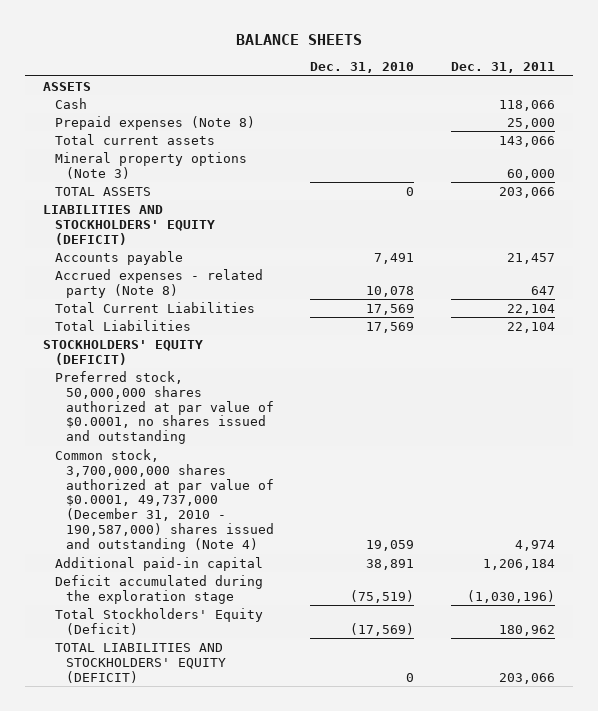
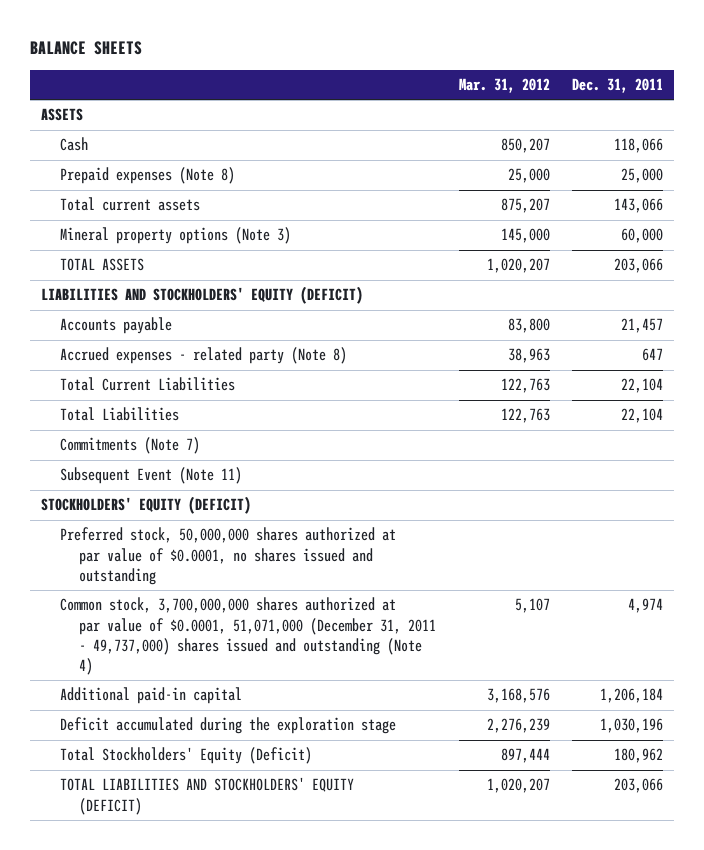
- | Dec. 31, 2010 | Dec. 31, 2011
+ | Mar. 31, 2012 | Dec. 31, 2011
+ Commitments (Note 7)
+ Subsequent Event (Note 11)
- Common stock, 3,700,000,000 shares authorized at par value of $0.0001, 49,737,000 (December 31, 2010 - 190,587,000) shares issued and outstanding (Note 4) | 19,059 | 4,974
+ Common stock, 3,700,000,000 shares authorized at par value of $0.0001, 51,071,000 (December 31, 2011 - 49,737,000) shares issued and outstanding (Note 4) | 5,107 | 4,974
- Deficit accumulated during the exploration stage | (75,519) | (1,030,196)
+ Deficit accumulated during the exploration stage | 2,276,239 | 1,030,196

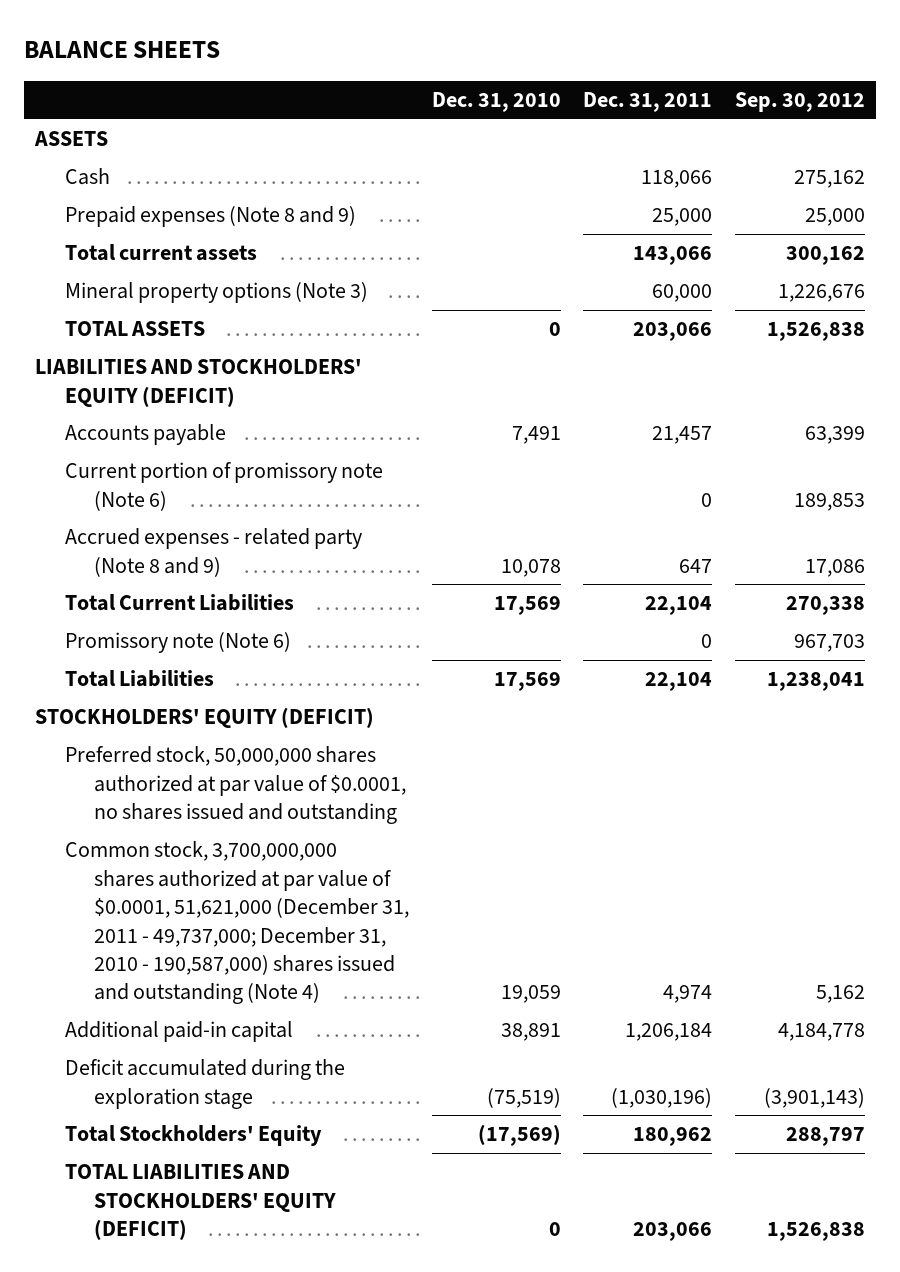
- | Mar. 31, 2012 | Dec. 31, 2011
+ | Dec. 31, 2010 | Dec. 31, 2011 | Sep. 30, 2012
- Prepaid expenses (Note 8) | 25,000 | 25,000
+ Prepaid expenses (Note 8 and 9) | | 25,000 | 25,000
- Accrued expenses - related party (Note 8) | 38,963 | 647
+ Current portion of promissory note (Note 6) | | 0 | 189,853
+ Accrued expenses - related party (Note 8 and 9) | 10,078 | 647 | 17,086
+ Promissory note (Note 6) | | 0 | 967,703
- Commitments (Note 7)
- Subsequent Event (Note 11)
- Common stock, 3,700,000,000 shares authorized at par value of $0.0001, 51,071,000 (December 31, 2011 - 49,737,000) shares issued and outstanding (Note 4) | 5,107 | 4,974
+ Common stock, 3,700,000,000 shares authorized at par value of $0.0001, 51,621,000 (December 31, 2011 - 49,737,000; December 31, 2010 - 190,587,000) shares issued and outstanding (Note 4) | 19,059 | 4,974 | 5,162
- Deficit accumulated during the exploration stage | 2,276,239 | 1,030,196
- Total Stockholders' Equity (Deficit) | 897,444 | 180,962
+ Deficit accumulated during the exploration stage | (75,519) | (1,030,196) | (3,901,143)
+ Total Stockholders' Equity | (17,569) | 180,962 | 288,797

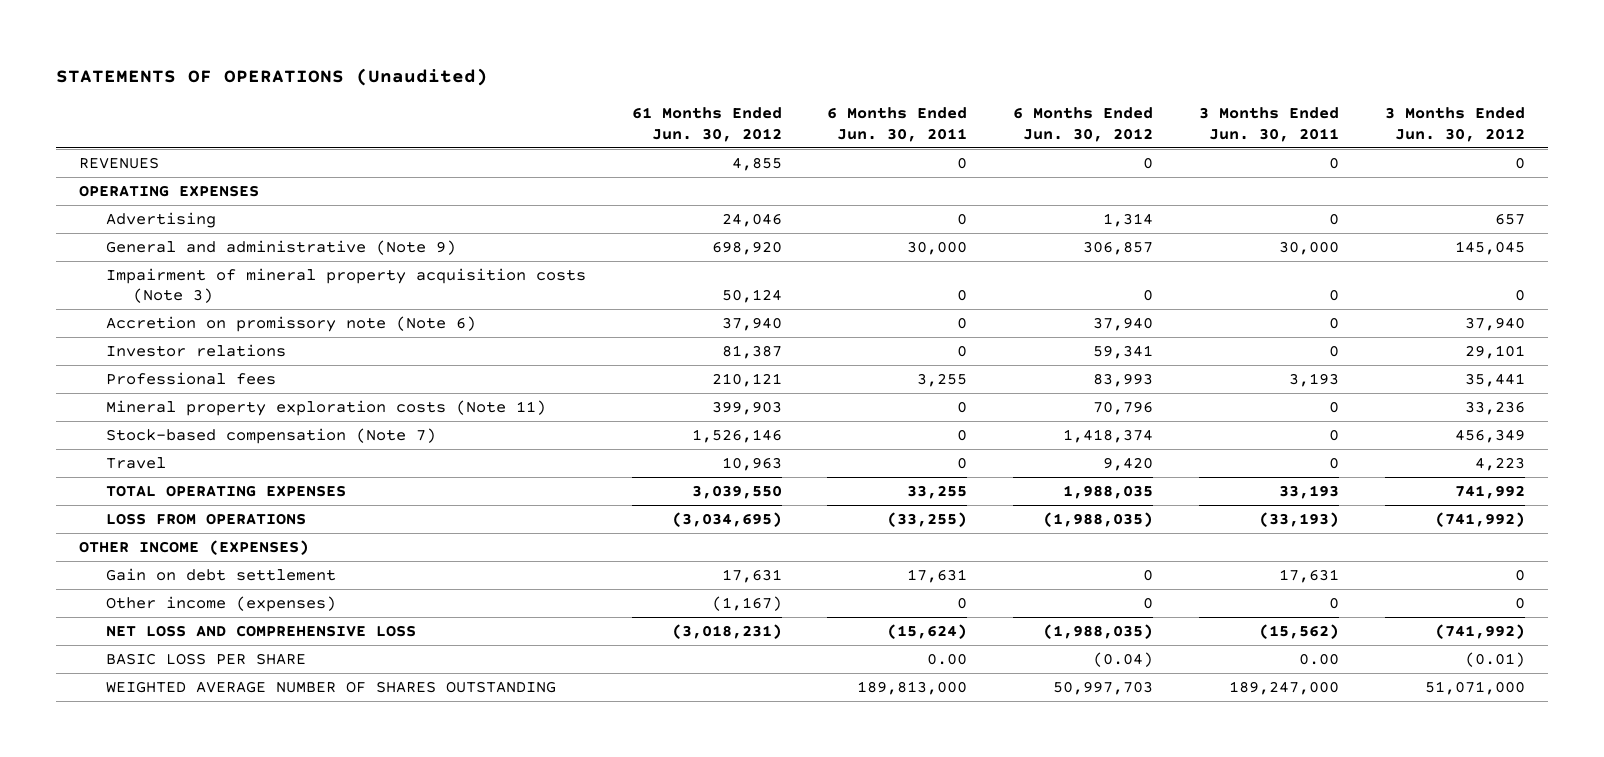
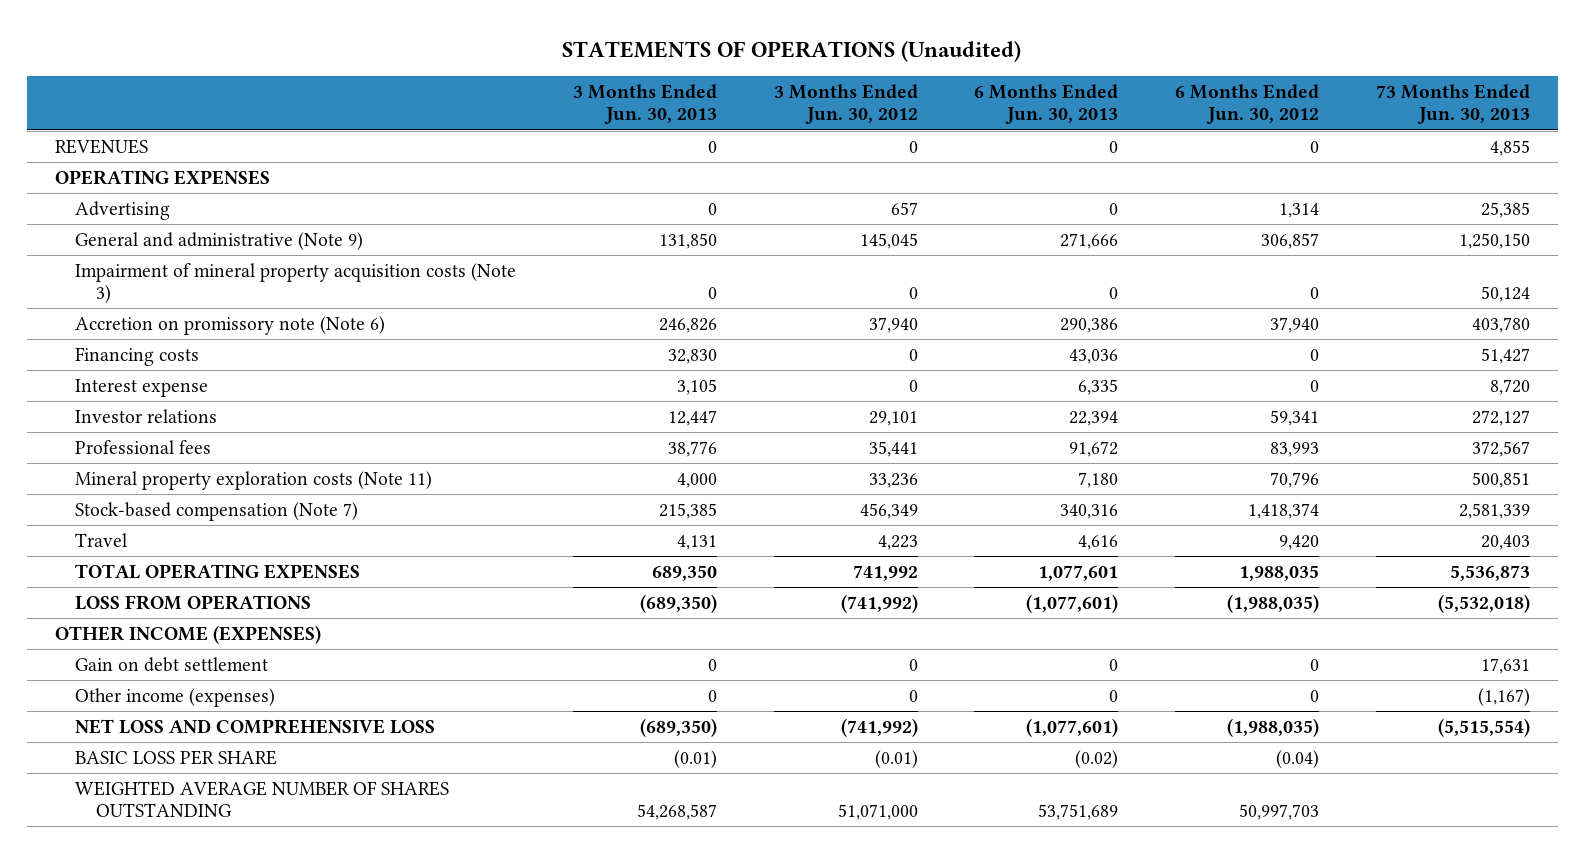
- | 61 Months Ended Jun. 30, 2012 | 6 Months Ended Jun. 30, 2011 | 6 Months Ended Jun. 30, 2012 | 3 Months Ended Jun. 30, 2011 | 3 Months Ended Jun. 30, 2012
+ | 3 Months Ended Jun. 30, 2013 | 3 Months Ended Jun. 30, 2012 | 6 Months Ended Jun. 30, 2013 | 6 Months Ended Jun. 30, 2012 | 73 Months Ended Jun. 30, 2013
+ Financing costs | 32,830 | 0 | 43,036 | 0 | 51,427
+ Interest expense | 3,105 | 0 | 6,335 | 0 | 8,720

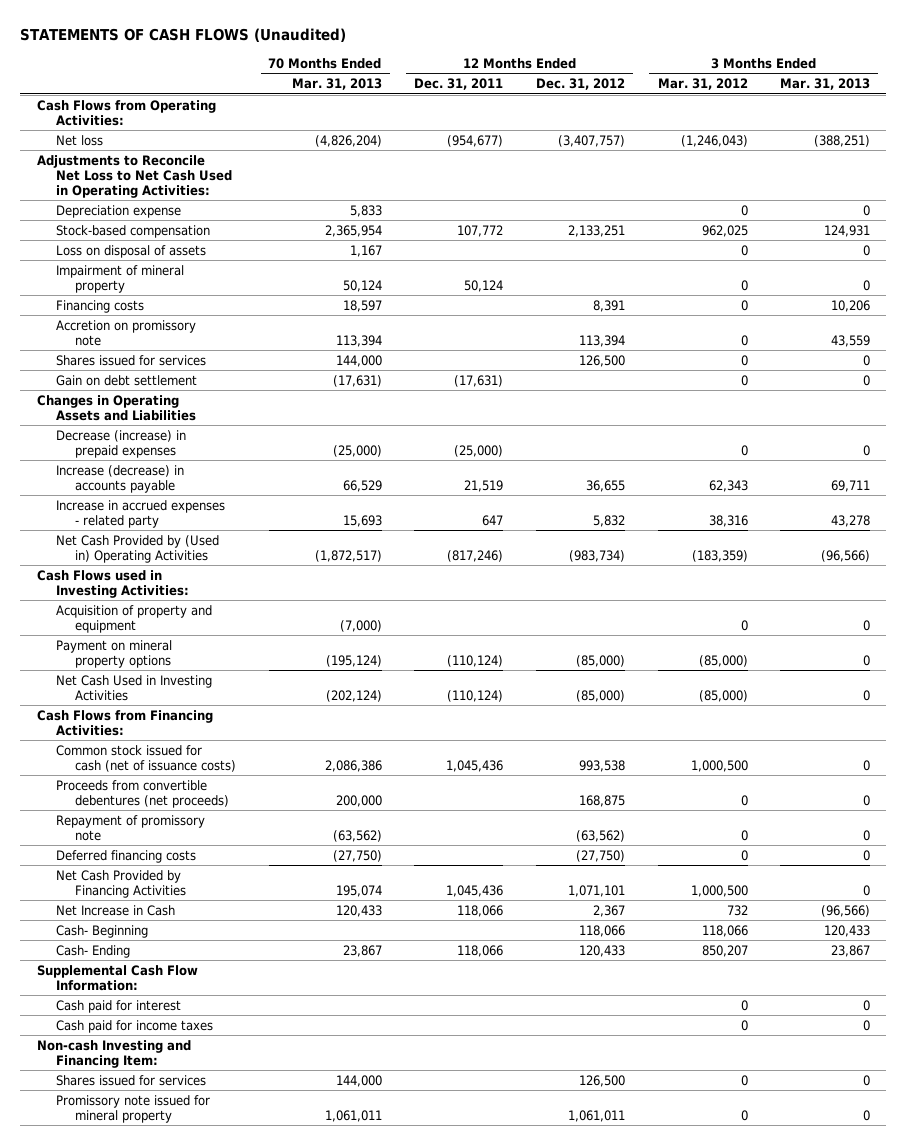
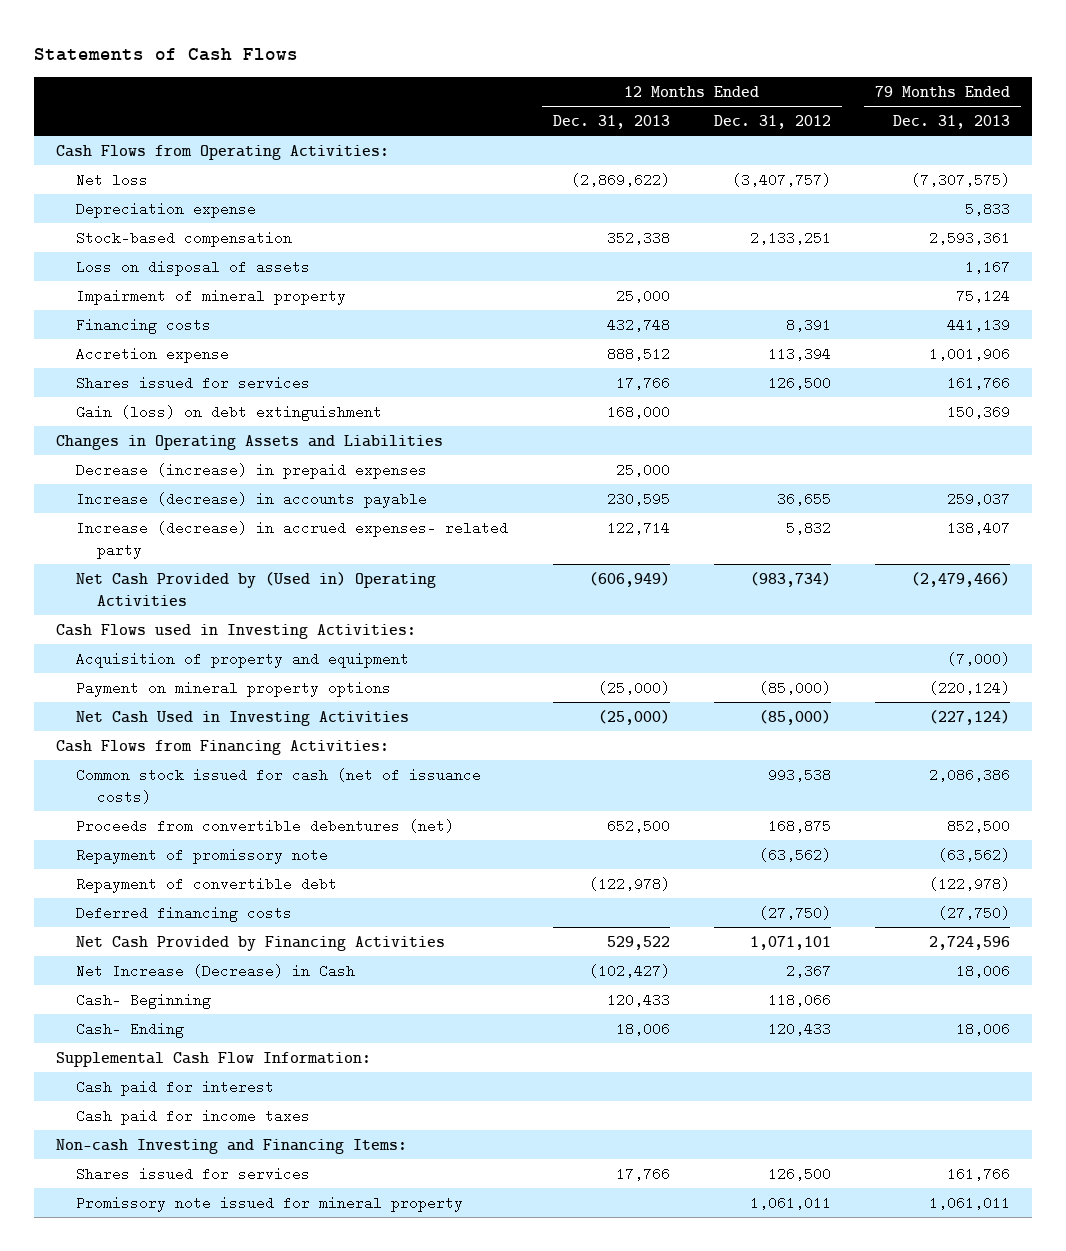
- STATEMENTS OF CASH FLOWS (Unaudited)
+ Statements of Cash Flows
- | 70 Months Ended Mar. 31, 2013 | 12 Months Ended Dec. 31, 2011 | 12 Months Ended Dec. 31, 2012 | 3 Months Ended Mar. 31, 2012 | 3 Months Ended Mar. 31, 2013
+ | 12 Months Ended Dec. 31, 2013 | 12 Months Ended Dec. 31, 2012 | 79 Months Ended Dec. 31, 2013
- Adjustments to Reconcile Net Loss to Net Cash Used in Operating Activities:
- Accretion on promissory note | 113,394 | | 113,394 | 0 | 43,559
+ Accretion expense | 888,512 | 113,394 | 1,001,906
- Gain on debt settlement | (17,631) | (17,631) | | 0 | 0
+ Gain (loss) on debt extinguishment | 168,000 | | 150,369
- Increase in accrued expenses - related party | 15,693 | 647 | 5,832 | 38,316 | 43,278
+ Increase (decrease) in accrued expenses- related party | 122,714 | 5,832 | 138,407
- Proceeds from convertible debentures (net proceeds) | 200,000 | | 168,875 | 0 | 0
+ Proceeds from convertible debentures (net) | 652,500 | 168,875 | 852,500
+ Repayment of convertible debt | (122,978) | | (122,978)
- Net Increase in Cash | 120,433 | 118,066 | 2,367 | 732 | (96,566)
+ Net Increase (Decrease) in Cash | (102,427) | 2,367 | 18,006
- Non-cash Investing and Financing Item:
+ Non-cash Investing and Financing Items:

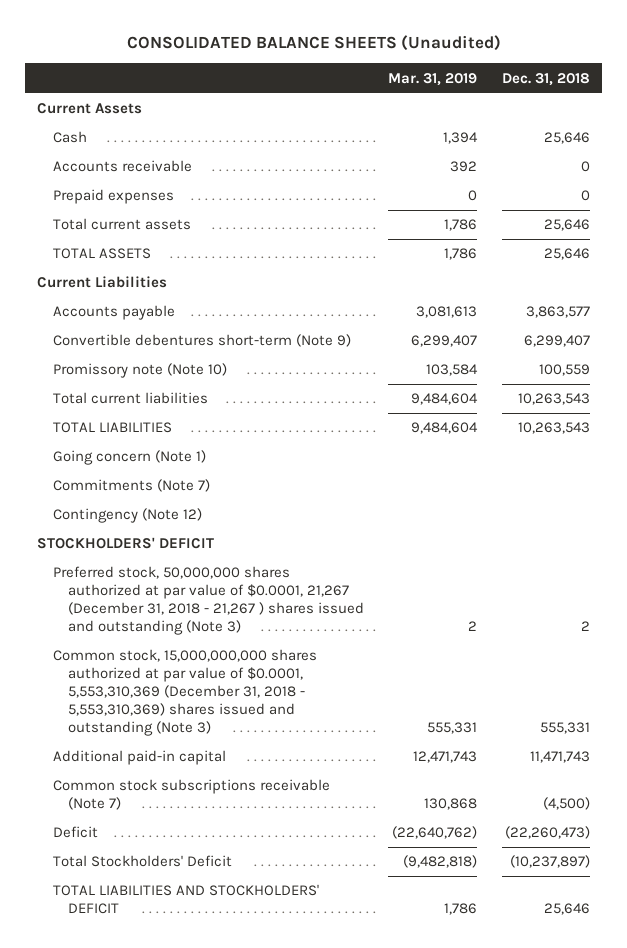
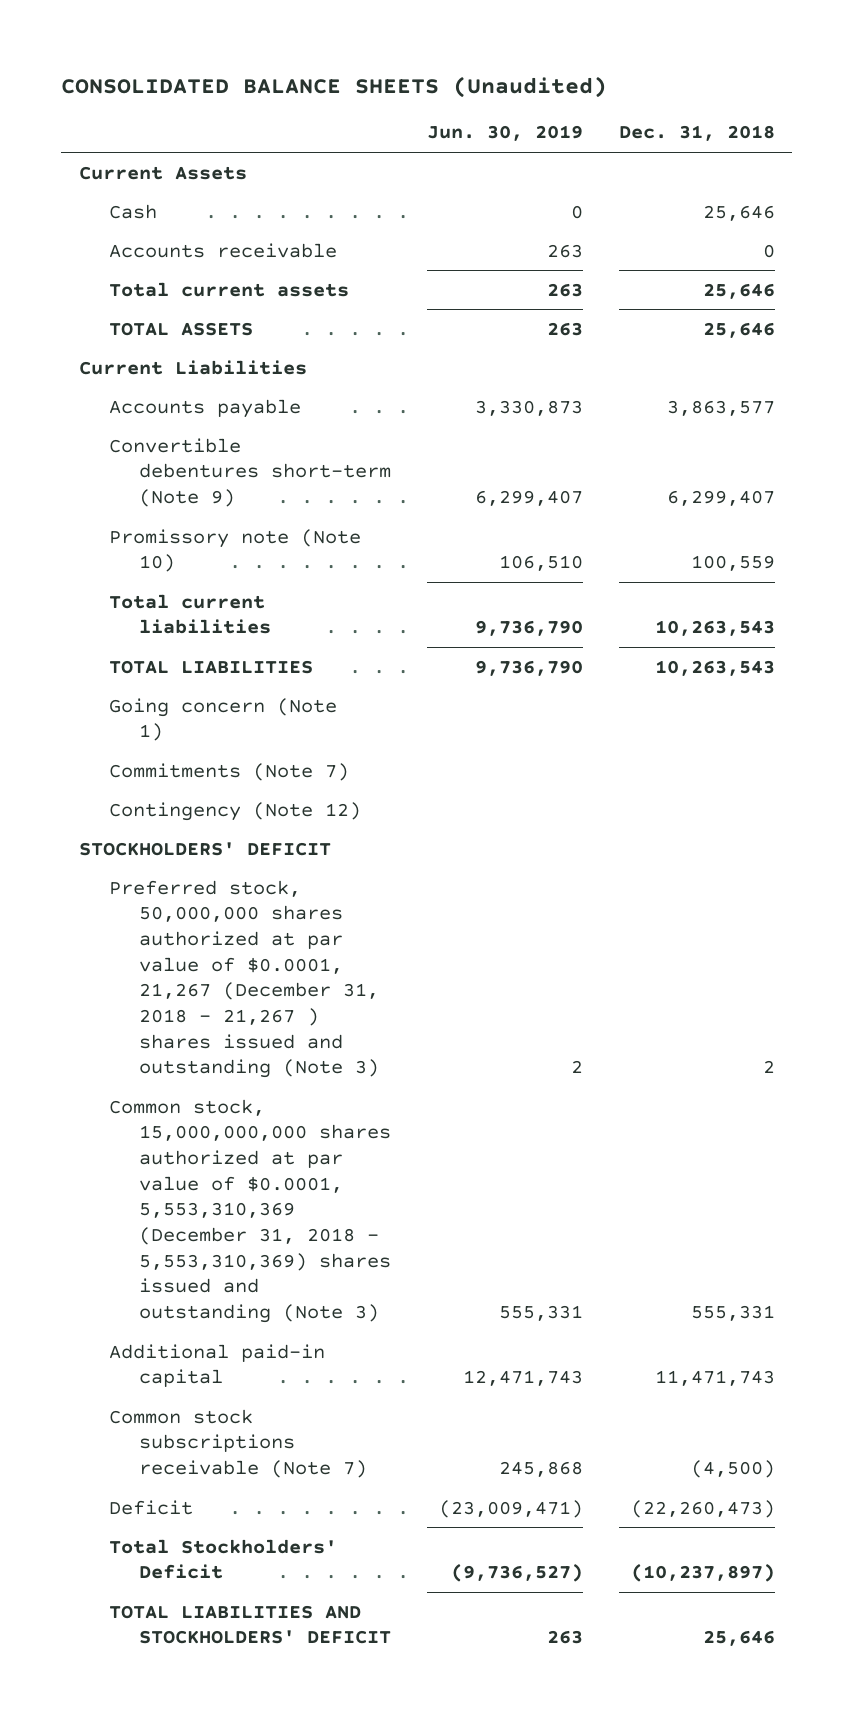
- | Mar. 31, 2019 | Dec. 31, 2018
+ | Jun. 30, 2019 | Dec. 31, 2018
- Prepaid expenses | 0 | 0

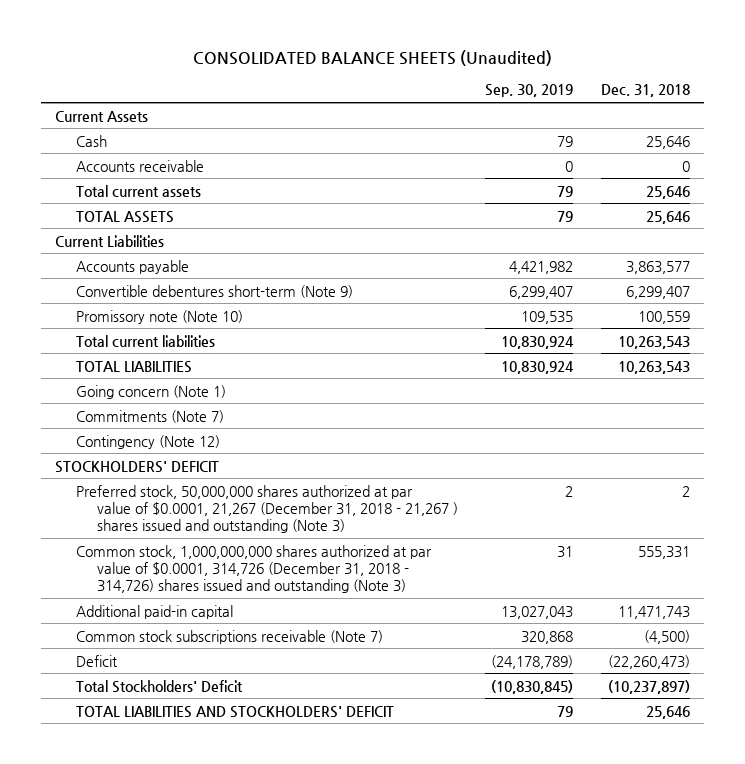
- | Jun. 30, 2019 | Dec. 31, 2018
+ | Sep. 30, 2019 | Dec. 31, 2018
- Common stock, 15,000,000,000 shares authorized at par value of $0.0001, 5,553,310,369 (December 31, 2018 - 5,553,310,369) shares issued and outstanding (Note 3) | 555,331 | 555,331
+ Common stock, 1,000,000,000 shares authorized at par value of $0.0001, 314,726 (December 31, 2018 - 314,726) shares issued and outstanding (Note 3) | 31 | 555,331

